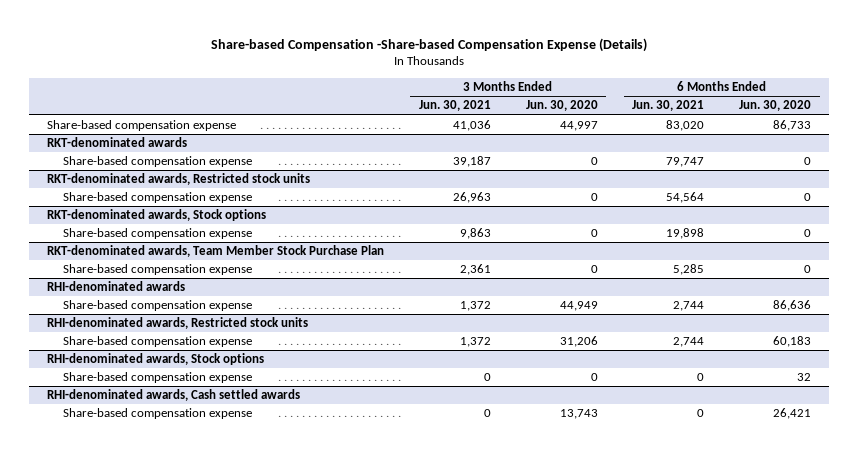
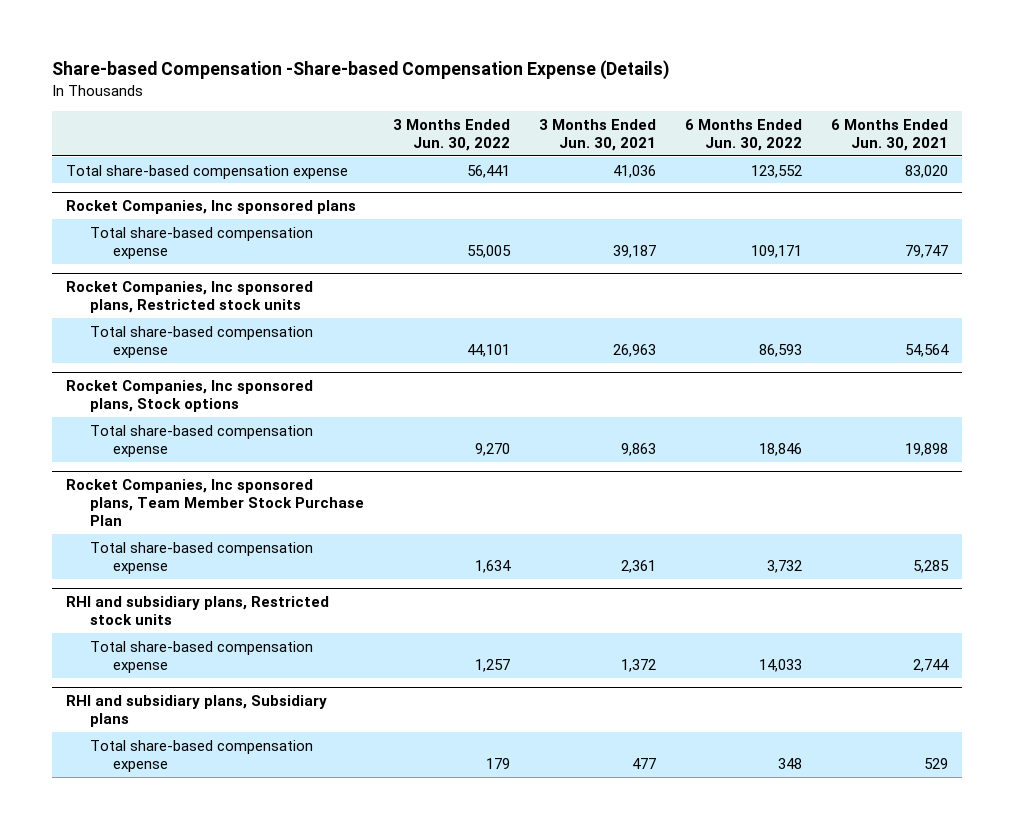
- | 3 Months Ended Jun. 30, 2021 | 3 Months Ended Jun. 30, 2020 | 6 Months Ended Jun. 30, 2021 | 6 Months Ended Jun. 30, 2020
+ | 3 Months Ended Jun. 30, 2022 | 3 Months Ended Jun. 30, 2021 | 6 Months Ended Jun. 30, 2022 | 6 Months Ended Jun. 30, 2021
- Share-based compensation expense | 41,036 | 44,997 | 83,020 | 86,733
- RKT-denominated awards
- Share-based compensation expense | 39,187 | 0 | 79,747 | 0
- RKT-denominated awards, Restricted stock units
- Share-based compensation expense | 26,963 | 0 | 54,564 | 0
- RKT-denominated awards, Stock options
- Share-based compensation expense | 9,863 | 0 | 19,898 | 0
- RKT-denominated awards, Team Member Stock Purchase Plan
- Share-based compensation expense | 2,361 | 0 | 5,285 | 0
- RHI-denominated awards
- Share-based compensation expense | 1,372 | 44,949 | 2,744 | 86,636
- RHI-denominated awards, Restricted stock units
- Share-based compensation expense | 1,372 | 31,206 | 2,744 | 60,183
- RHI-denominated awards, Stock options
- Share-based compensation expense | 0 | 0 | 0 | 32
- RHI-denominated awards, Cash settled awards
- Share-based compensation expense | 0 | 13,743 | 0 | 26,421
+ Total share-based compensation expense | 56,441 | 41,036 | 123,552 | 83,020
+ Rocket Companies, Inc sponsored plans
+ Total share-based compensation expense | 55,005 | 39,187 | 109,171 | 79,747
+ Rocket Companies, Inc sponsored plans, Restricted stock units
+ Total share-based compensation expense | 44,101 | 26,963 | 86,593 | 54,564
+ Rocket Companies, Inc sponsored plans, Stock options
+ Total share-based compensation expense | 9,270 | 9,863 | 18,846 | 19,898
+ Rocket Companies, Inc sponsored plans, Team Member Stock Purchase Plan
+ Total share-based compensation expense | 1,634 | 2,361 | 3,732 | 5,285
+ RHI and subsidiary plans, Restricted stock units
+ Total share-based compensation expense | 1,257 | 1,372 | 14,033 | 2,744
+ RHI and subsidiary plans, Subsidiary plans
+ Total share-based compensation expense | 179 | 477 | 348 | 529

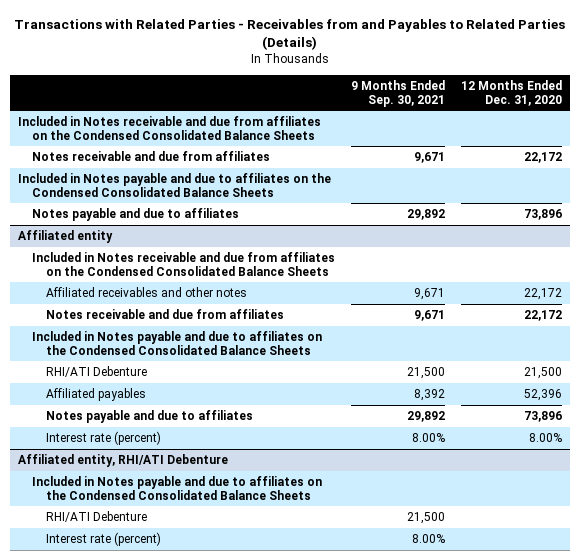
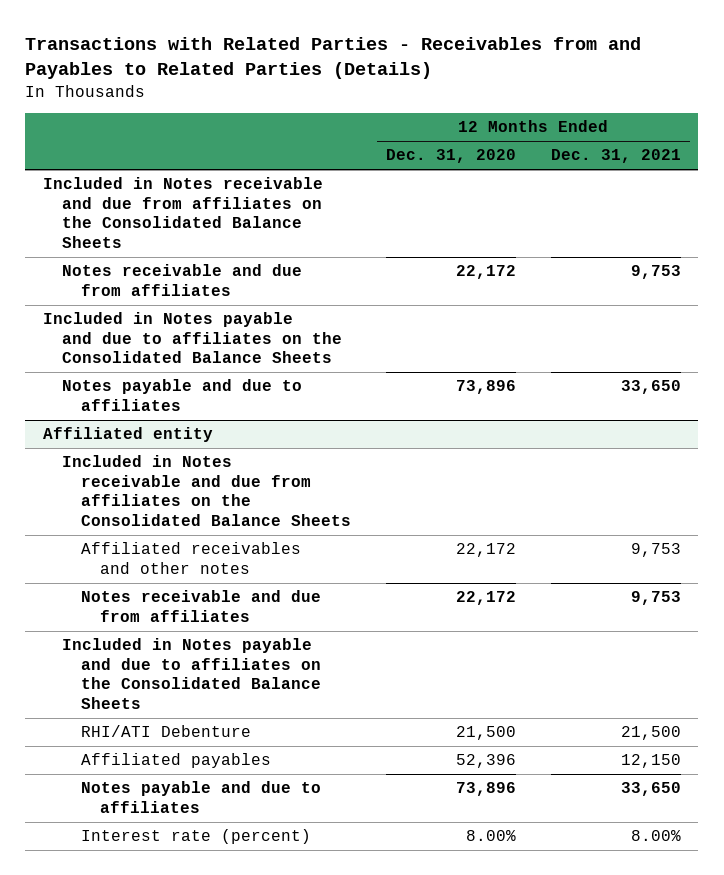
- | 9 Months Ended Sep. 30, 2021 | 12 Months Ended Dec. 31, 2020
+ | 12 Months Ended Dec. 31, 2020 | 12 Months Ended Dec. 31, 2021
- Included in Notes receivable and due from affiliates on the Condensed Consolidated Balance Sheets
+ Included in Notes receivable and due from affiliates on the Consolidated Balance Sheets
- Included in Notes payable and due to affiliates on the Condensed Consolidated Balance Sheets
+ Included in Notes payable and due to affiliates on the Consolidated Balance Sheets
@ Affiliated entity
- Included in Notes receivable and due from affiliates on the Condensed Consolidated Balance Sheets
+ Included in Notes receivable and due from affiliates on the Consolidated Balance Sheets
- Included in Notes payable and due to affiliates on the Condensed Consolidated Balance Sheets
+ Included in Notes payable and due to affiliates on the Consolidated Balance Sheets
- Affiliated entity, RHI/ATI Debenture
- Included in Notes payable and due to affiliates on the Condensed Consolidated Balance Sheets
- RHI/ATI Debenture | 21,500 |
- Interest rate (percent) | 8.00% |

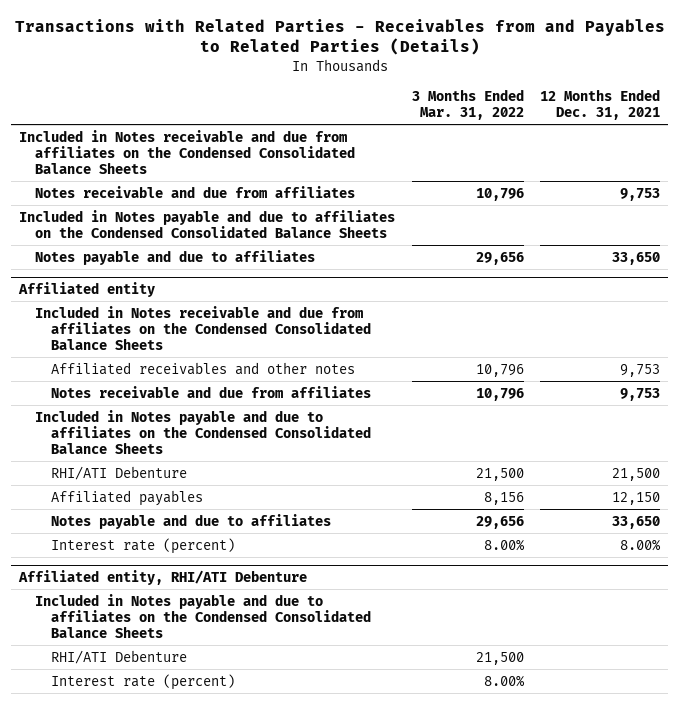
- | 12 Months Ended Dec. 31, 2020 | 12 Months Ended Dec. 31, 2021
+ | 3 Months Ended Mar. 31, 2022 | 12 Months Ended Dec. 31, 2021
- Included in Notes receivable and due from affiliates on the Consolidated Balance Sheets
+ Included in Notes receivable and due from affiliates on the Condensed Consolidated Balance Sheets
- Included in Notes payable and due to affiliates on the Consolidated Balance Sheets
+ Included in Notes payable and due to affiliates on the Condensed Consolidated Balance Sheets
@ Affiliated entity
- Included in Notes receivable and due from affiliates on the Consolidated Balance Sheets
+ Included in Notes receivable and due from affiliates on the Condensed Consolidated Balance Sheets
- Included in Notes payable and due to affiliates on the Consolidated Balance Sheets
+ Included in Notes payable and due to affiliates on the Condensed Consolidated Balance Sheets
+ Affiliated entity, RHI/ATI Debenture
+ Included in Notes payable and due to affiliates on the Condensed Consolidated Balance Sheets
+ RHI/ATI Debenture | 21,500 |
+ Interest rate (percent) | 8.00% |

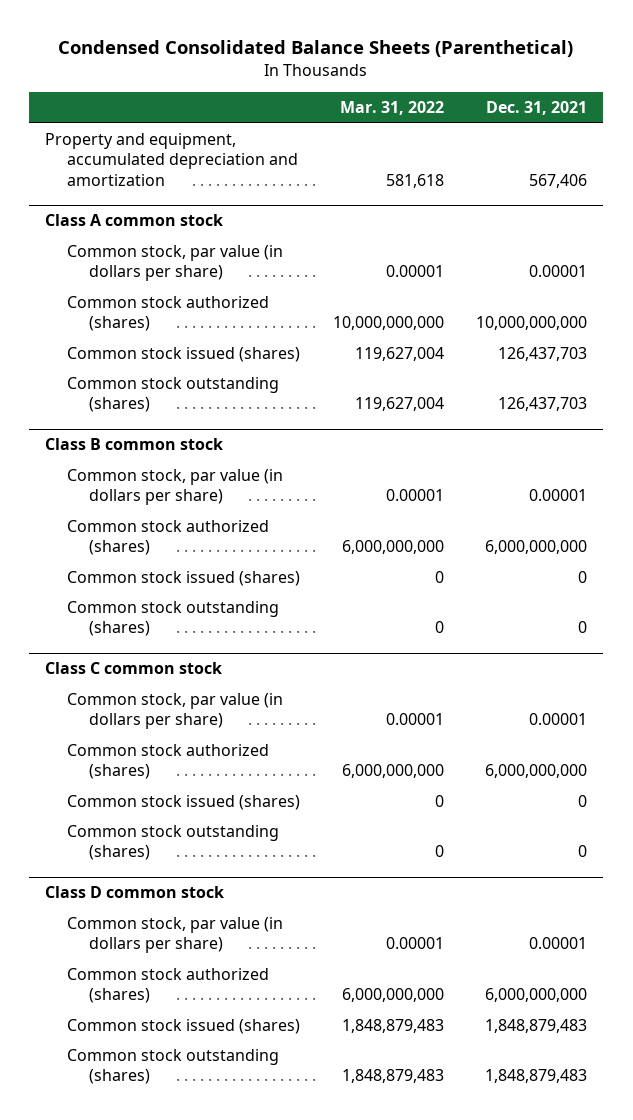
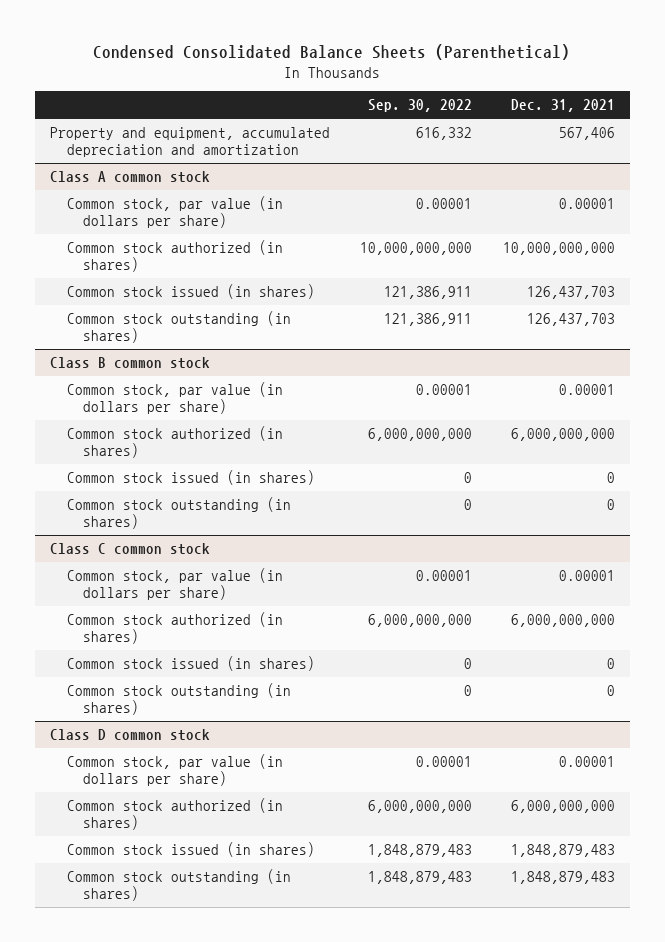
- | Mar. 31, 2022 | Dec. 31, 2021
+ | Sep. 30, 2022 | Dec. 31, 2021
@ Class A common stock
- Common stock authorized (shares) | 10,000,000,000 | 10,000,000,000
- Common stock issued (shares) | 119,627,004 | 126,437,703
- Common stock outstanding (shares) | 119,627,004 | 126,437,703
+ Common stock authorized (in shares) | 10,000,000,000 | 10,000,000,000
+ Common stock issued (in shares) | 121,386,911 | 126,437,703
+ Common stock outstanding (in shares) | 121,386,911 | 126,437,703
@ Class B common stock
- Common stock authorized (shares) | 6,000,000,000 | 6,000,000,000
- Common stock issued (shares) | 0 | 0
- Common stock outstanding (shares) | 0 | 0
+ Common stock authorized (in shares) | 6,000,000,000 | 6,000,000,000
+ Common stock issued (in shares) | 0 | 0
+ Common stock outstanding (in shares) | 0 | 0
@ Class C common stock
- Common stock authorized (shares) | 6,000,000,000 | 6,000,000,000
- Common stock issued (shares) | 0 | 0
- Common stock outstanding (shares) | 0 | 0
+ Common stock authorized (in shares) | 6,000,000,000 | 6,000,000,000
+ Common stock issued (in shares) | 0 | 0
+ Common stock outstanding (in shares) | 0 | 0
@ Class D common stock
- Common stock authorized (shares) | 6,000,000,000 | 6,000,000,000
- Common stock issued (shares) | 1,848,879,483 | 1,848,879,483
- Common stock outstanding (shares) | 1,848,879,483 | 1,848,879,483
+ Common stock authorized (in shares) | 6,000,000,000 | 6,000,000,000
+ Common stock issued (in shares) | 1,848,879,483 | 1,848,879,483
+ Common stock outstanding (in shares) | 1,848,879,483 | 1,848,879,483

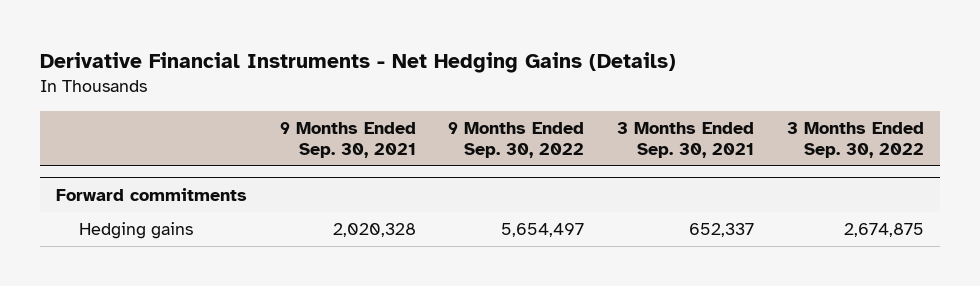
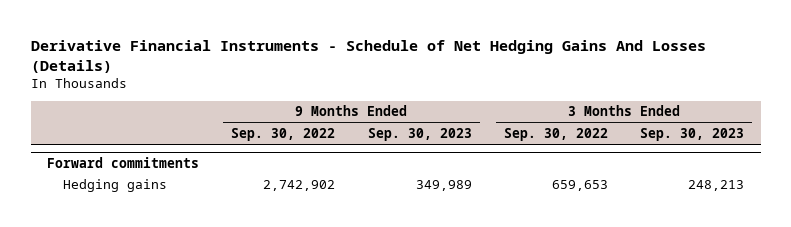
- Derivative Financial Instruments - Net Hedging Gains (Details)
+ Derivative Financial Instruments - Schedule of Net Hedging Gains And Losses (Details)
- | 9 Months Ended Sep. 30, 2021 | 9 Months Ended Sep. 30, 2022 | 3 Months Ended Sep. 30, 2021 | 3 Months Ended Sep. 30, 2022
+ | 9 Months Ended Sep. 30, 2022 | 9 Months Ended Sep. 30, 2023 | 3 Months Ended Sep. 30, 2022 | 3 Months Ended Sep. 30, 2023
@ Forward commitments
- Hedging gains | 2,020,328 | 5,654,497 | 652,337 | 2,674,875
+ Hedging gains | 2,742,902 | 349,989 | 659,653 | 248,213

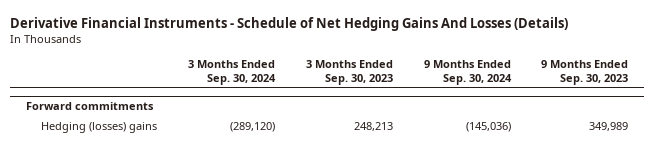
- | 9 Months Ended Sep. 30, 2022 | 9 Months Ended Sep. 30, 2023 | 3 Months Ended Sep. 30, 2022 | 3 Months Ended Sep. 30, 2023
+ | 3 Months Ended Sep. 30, 2024 | 3 Months Ended Sep. 30, 2023 | 9 Months Ended Sep. 30, 2024 | 9 Months Ended Sep. 30, 2023
@ Forward commitments
- Hedging gains | 2,742,902 | 349,989 | 659,653 | 248,213
+ Hedging (losses) gains | (289,120) | 248,213 | (145,036) | 349,989

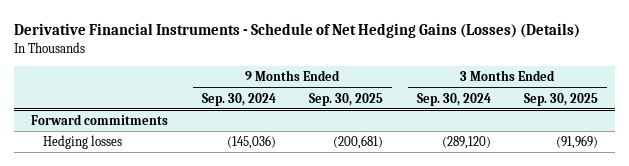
- Derivative Financial Instruments - Schedule of Net Hedging Gains And Losses (Details)
+ Derivative Financial Instruments - Schedule of Net Hedging Gains (Losses) (Details)
- | 3 Months Ended Sep. 30, 2024 | 3 Months Ended Sep. 30, 2023 | 9 Months Ended Sep. 30, 2024 | 9 Months Ended Sep. 30, 2023
+ | 9 Months Ended Sep. 30, 2024 | 9 Months Ended Sep. 30, 2025 | 3 Months Ended Sep. 30, 2024 | 3 Months Ended Sep. 30, 2025
@ Forward commitments
- Hedging (losses) gains | (289,120) | 248,213 | (145,036) | 349,989
+ Hedging losses | (145,036) | (200,681) | (289,120) | (91,969)

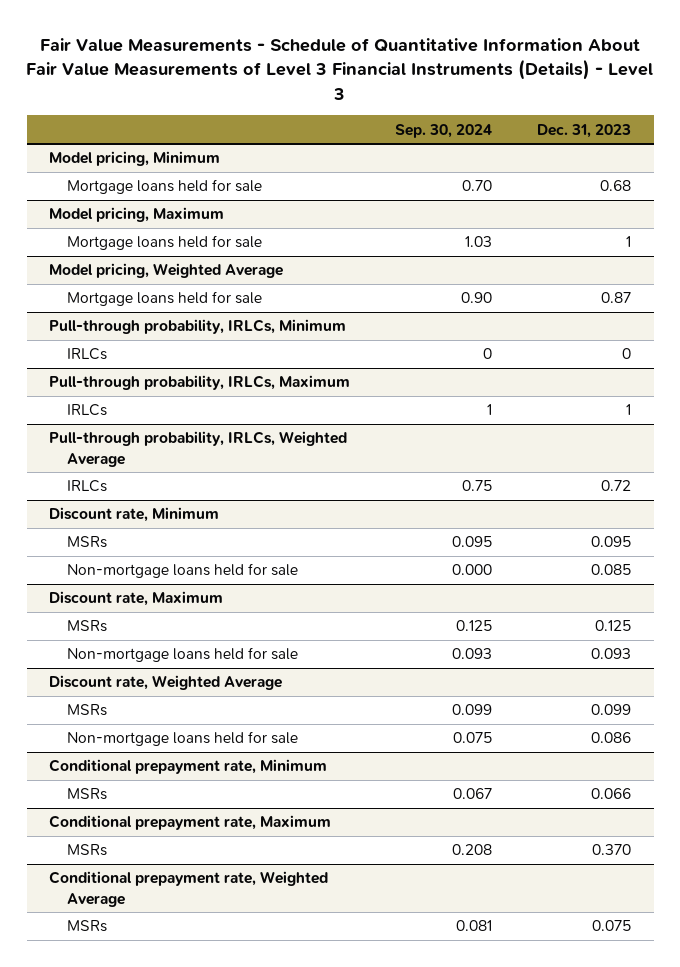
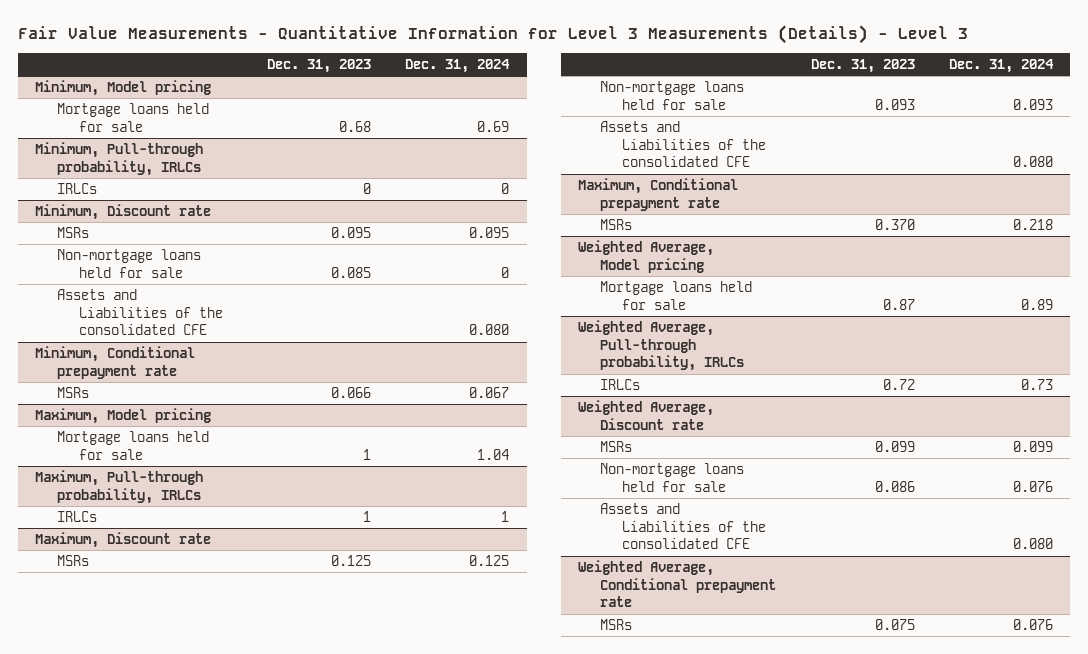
- Fair Value Measurements - Schedule of Quantitative Information About Fair Value Measurements of Level 3 Financial Instruments (Details) - Level 3
+ Fair Value Measurements - Quantitative Information for Level 3 Measurements (Details) - Level 3
- | Sep. 30, 2024 | Dec. 31, 2023
+ | Dec. 31, 2023 | Dec. 31, 2024
- Model pricing, Minimum
+ Minimum, Model pricing
- Model pricing, Maximum
- Mortgage loans held for sale | 1.03 | 1
- Model pricing, Weighted Average
- Mortgage loans held for sale | 0.90 | 0.87
- Pull-through probability, IRLCs, Minimum
+ Minimum, Pull-through probability, IRLCs
- Pull-through probability, IRLCs, Maximum
- IRLCs | 1 | 1
- Pull-through probability, IRLCs, Weighted Average
- IRLCs | 0.75 | 0.72
- Discount rate, Minimum
+ Minimum, Discount rate
- Discount rate, Maximum
+ Assets and Liabilities of the consolidated CFE | | 0.080
+ Minimum, Conditional prepayment rate
+ MSRs | 0.066 | 0.067
+ Maximum, Model pricing
+ Mortgage loans held for sale | 1 | 1.04
+ Maximum, Pull-through probability, IRLCs
+ IRLCs | 1 | 1
+ Maximum, Discount rate
- Discount rate, Weighted Average
+ Assets and Liabilities of the consolidated CFE | | 0.080
+ Maximum, Conditional prepayment rate
+ MSRs | 0.370 | 0.218
+ Weighted Average, Model pricing
+ Mortgage loans held for sale | 0.87 | 0.89
+ Weighted Average, Pull-through probability, IRLCs
+ IRLCs | 0.72 | 0.73
+ Weighted Average, Discount rate
- Conditional prepayment rate, Minimum
- MSRs | 0.067 | 0.066
- Conditional prepayment rate, Maximum
- MSRs | 0.208 | 0.370
- Conditional prepayment rate, Weighted Average
+ Assets and Liabilities of the consolidated CFE | | 0.080
+ Weighted Average, Conditional prepayment rate

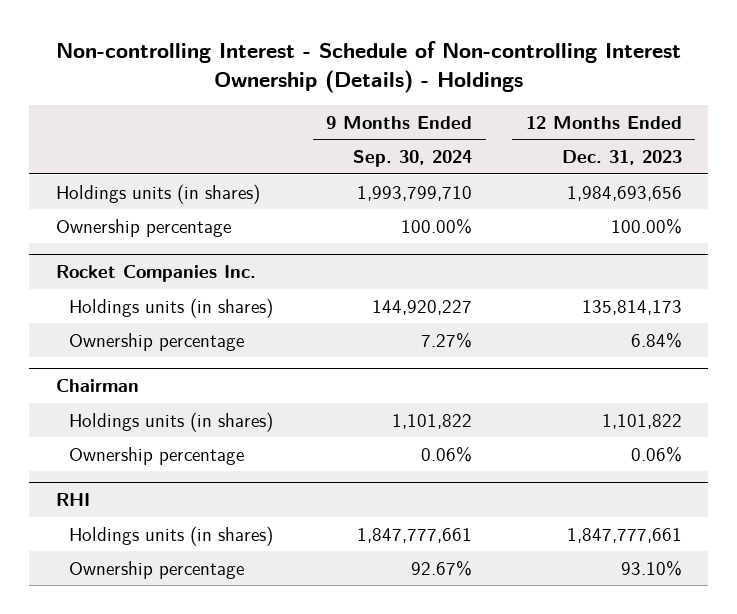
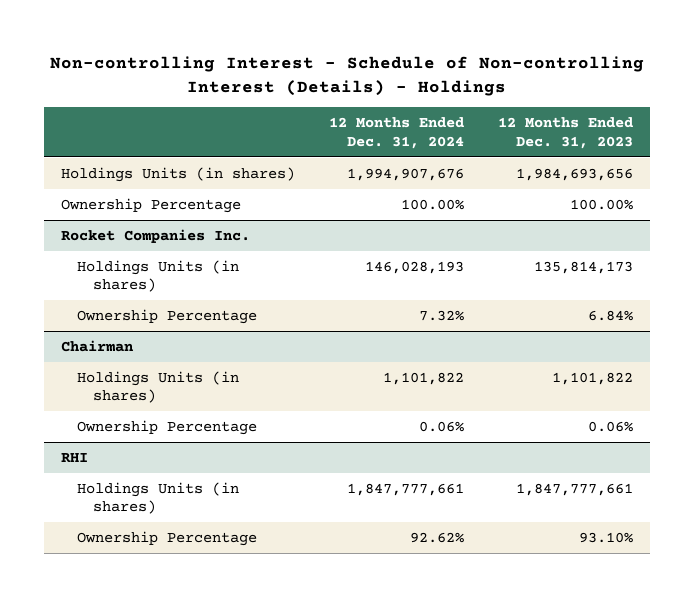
- Non-controlling Interest - Schedule of Non-controlling Interest Ownership (Details) - Holdings
+ Non-controlling Interest - Schedule of Non-controlling Interest (Details) - Holdings
- | 9 Months Ended Sep. 30, 2024 | 12 Months Ended Dec. 31, 2023
+ | 12 Months Ended Dec. 31, 2024 | 12 Months Ended Dec. 31, 2023
- Holdings units (in shares) | 1,993,799,710 | 1,984,693,656
- Ownership percentage | 100.00% | 100.00%
+ Holdings Units (in shares) | 1,994,907,676 | 1,984,693,656
+ Ownership Percentage | 100.00% | 100.00%
@ Rocket Companies Inc.
- Holdings units (in shares) | 144,920,227 | 135,814,173
- Ownership percentage | 7.27% | 6.84%
+ Holdings Units (in shares) | 146,028,193 | 135,814,173
+ Ownership Percentage | 7.32% | 6.84%
@ Chairman
- Holdings units (in shares) | 1,101,822 | 1,101,822
- Ownership percentage | 0.06% | 0.06%
+ Holdings Units (in shares) | 1,101,822 | 1,101,822
+ Ownership Percentage | 0.06% | 0.06%
@ RHI
- Holdings units (in shares) | 1,847,777,661 | 1,847,777,661
- Ownership percentage | 92.67% | 93.10%
+ Holdings Units (in shares) | 1,847,777,661 | 1,847,777,661
+ Ownership Percentage | 92.62% | 93.10%

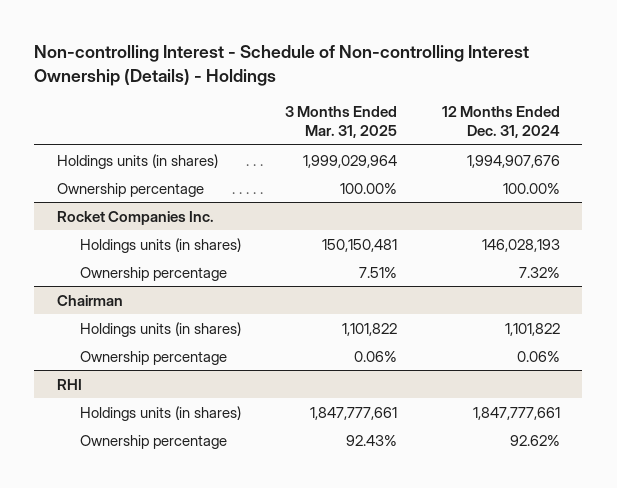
- Non-controlling Interest - Schedule of Non-controlling Interest (Details) - Holdings
+ Non-controlling Interest - Schedule of Non-controlling Interest Ownership (Details) - Holdings
- | 12 Months Ended Dec. 31, 2024 | 12 Months Ended Dec. 31, 2023
+ | 3 Months Ended Mar. 31, 2025 | 12 Months Ended Dec. 31, 2024
- Holdings Units (in shares) | 1,994,907,676 | 1,984,693,656
- Ownership Percentage | 100.00% | 100.00%
+ Holdings units (in shares) | 1,999,029,964 | 1,994,907,676
+ Ownership percentage | 100.00% | 100.00%
@ Rocket Companies Inc.
- Holdings Units (in shares) | 146,028,193 | 135,814,173
- Ownership Percentage | 7.32% | 6.84%
+ Holdings units (in shares) | 150,150,481 | 146,028,193
+ Ownership percentage | 7.51% | 7.32%
@ Chairman
- Holdings Units (in shares) | 1,101,822 | 1,101,822
- Ownership Percentage | 0.06% | 0.06%
+ Holdings units (in shares) | 1,101,822 | 1,101,822
+ Ownership percentage | 0.06% | 0.06%
@ RHI
- Holdings Units (in shares) | 1,847,777,661 | 1,847,777,661
- Ownership Percentage | 92.62% | 93.10%
+ Holdings units (in shares) | 1,847,777,661 | 1,847,777,661
+ Ownership percentage | 92.43% | 92.62%

